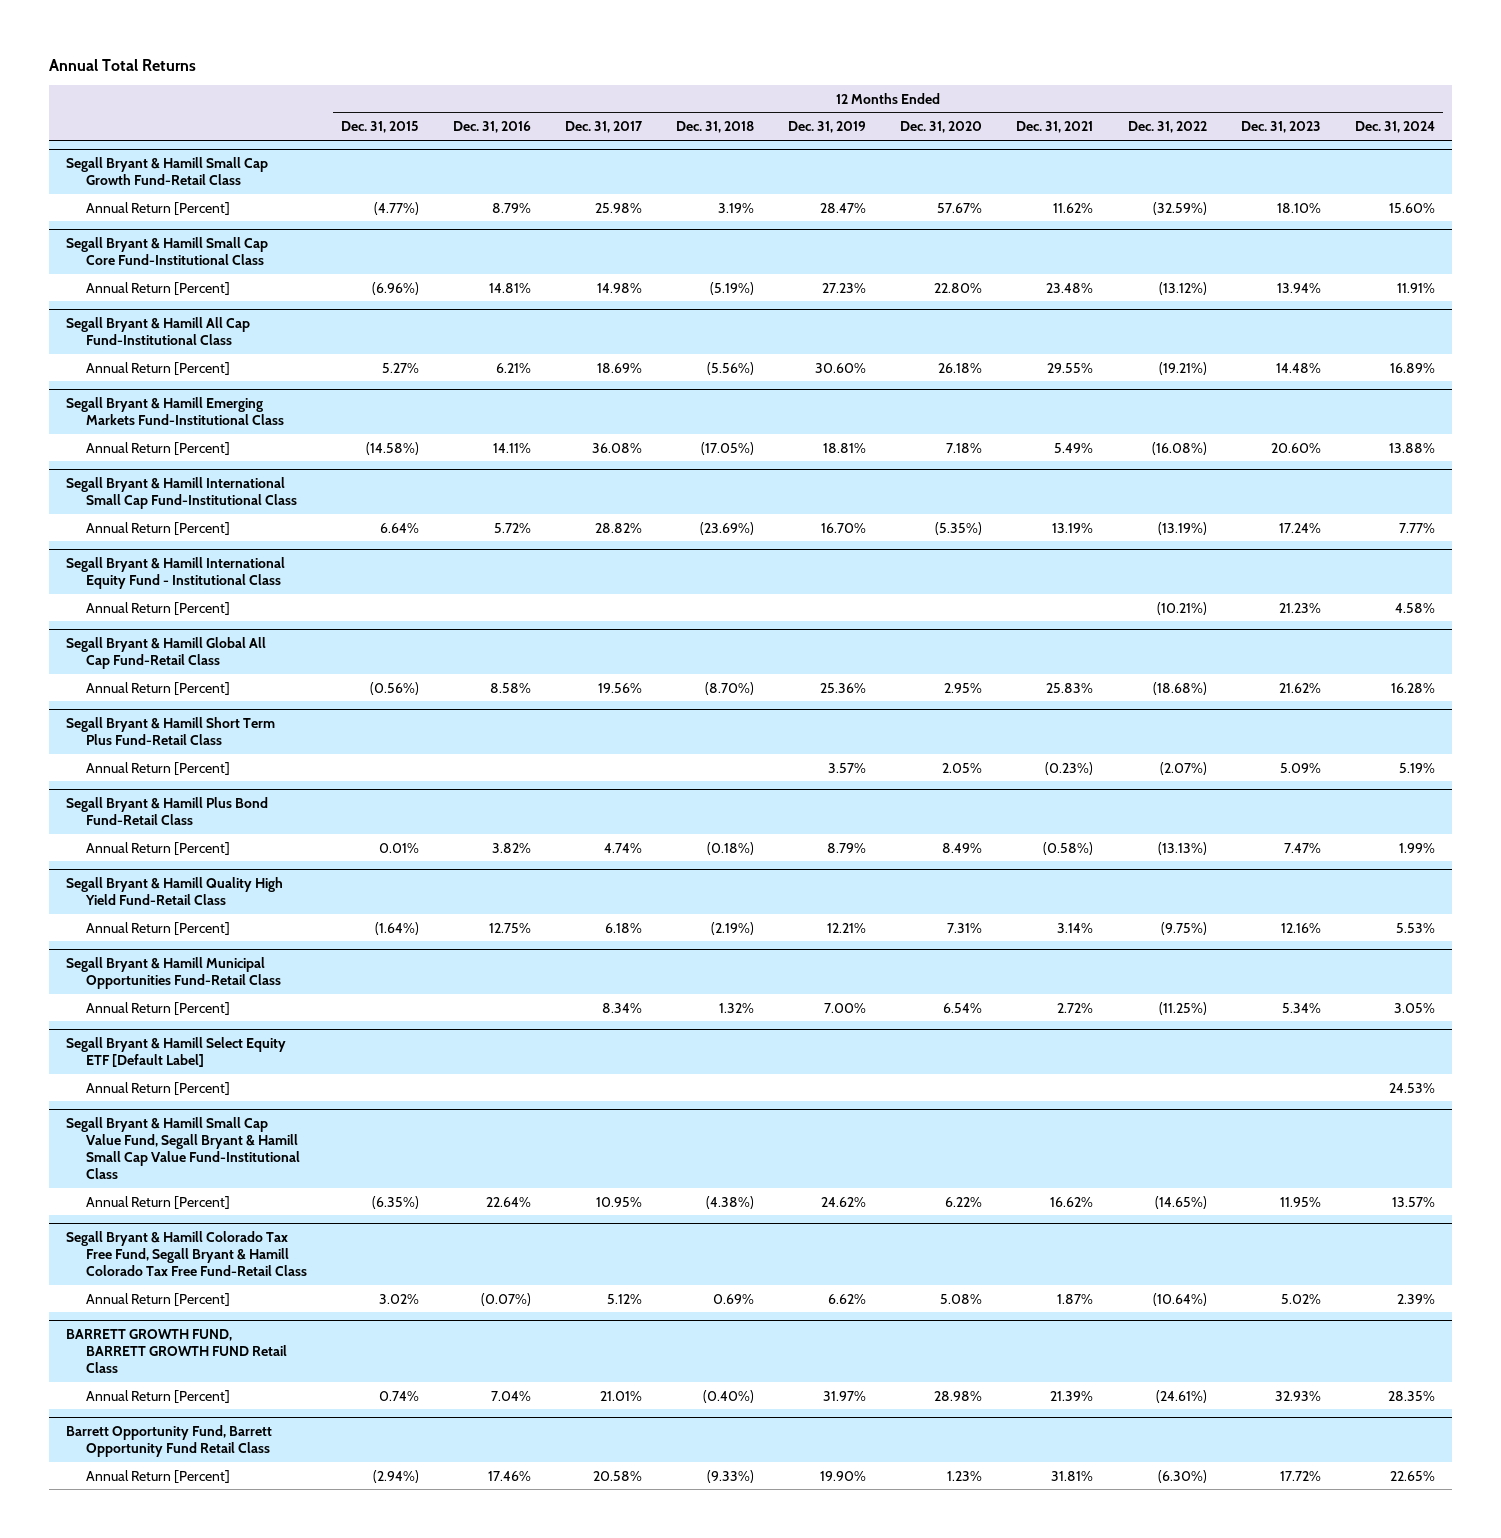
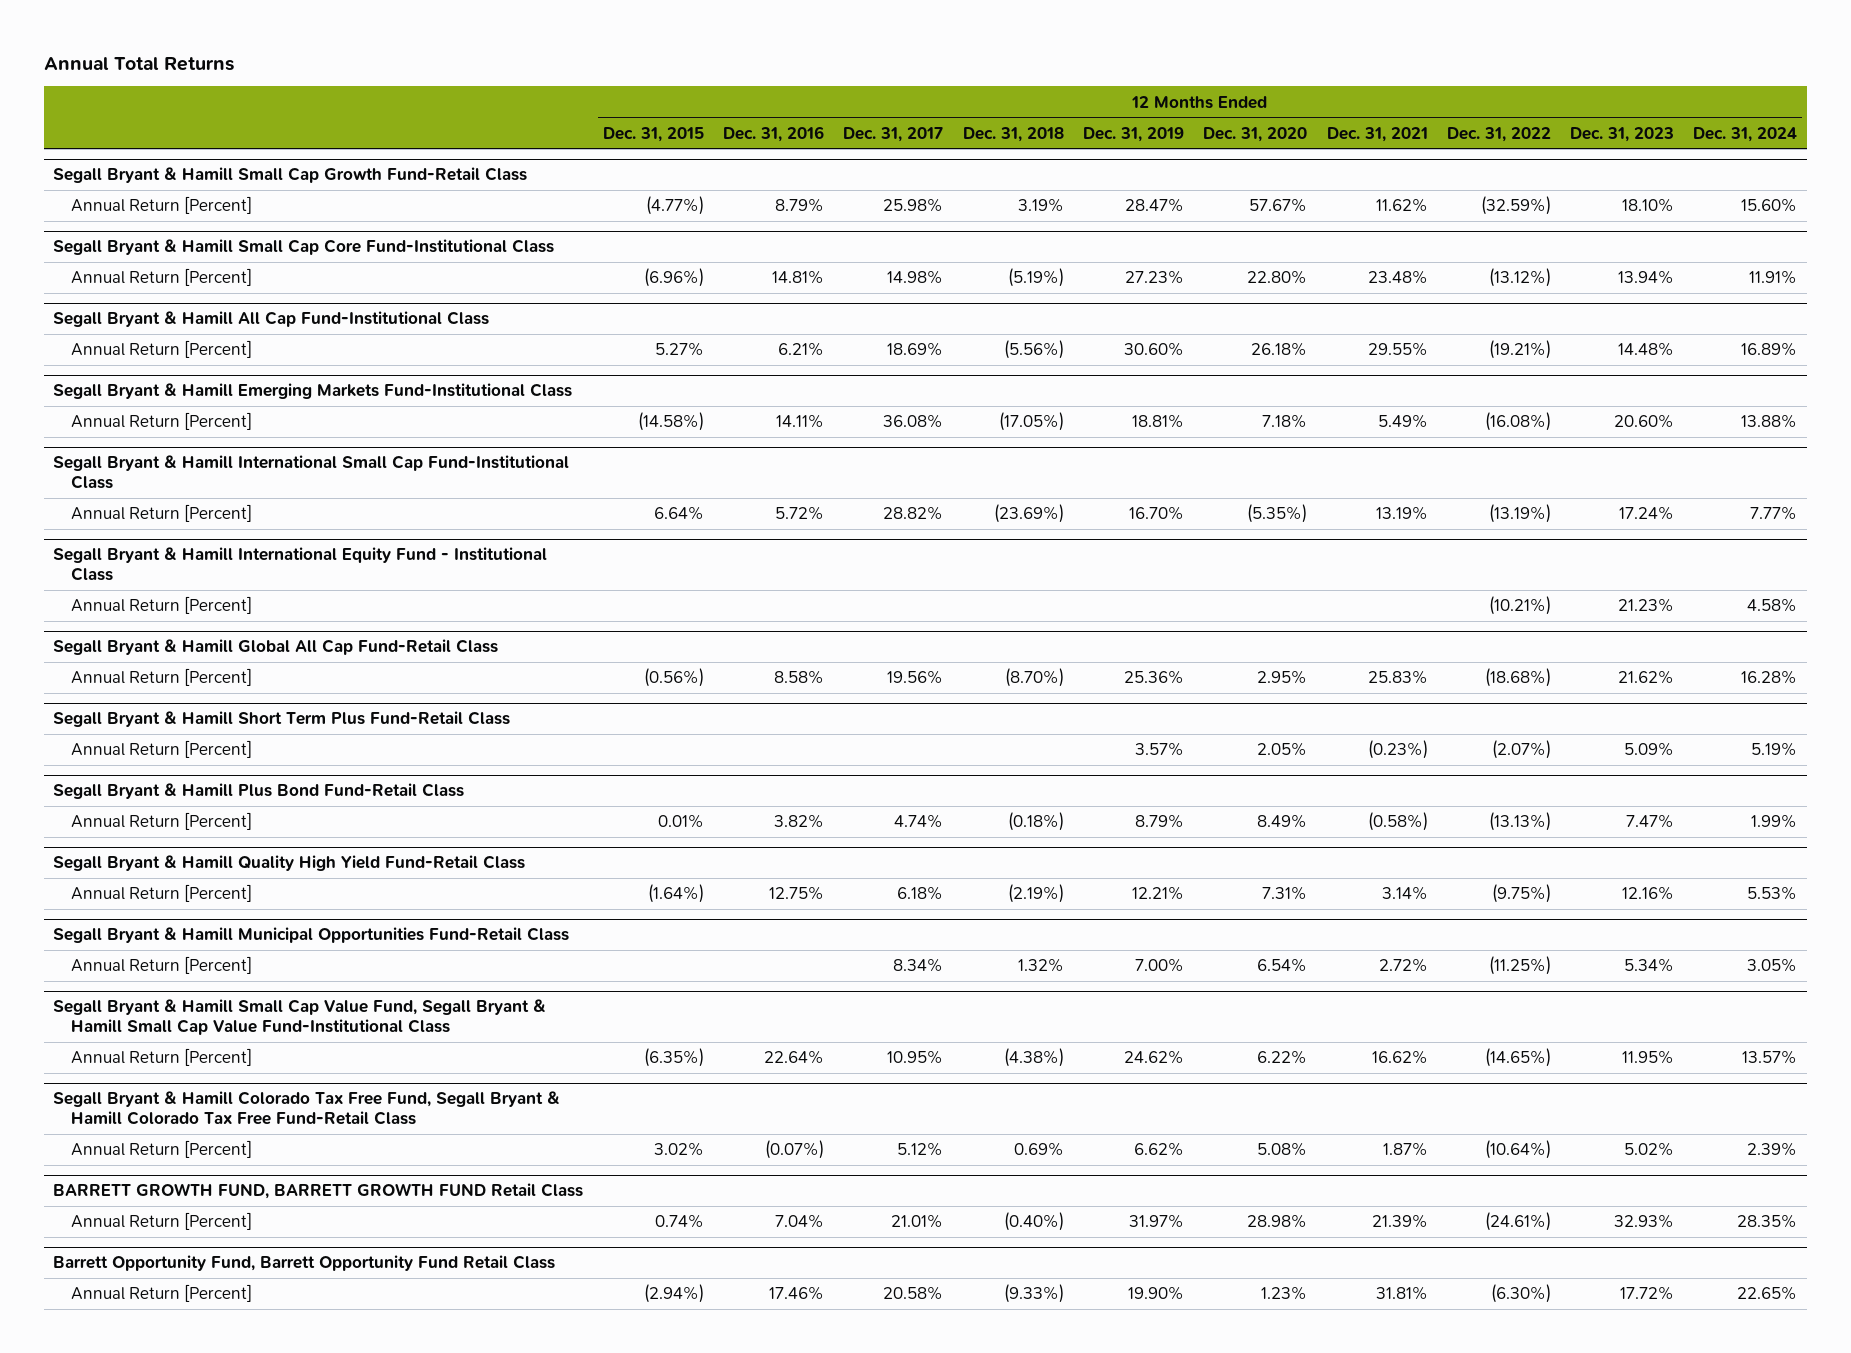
- Segall Bryant & Hamill Select Equity ETF [Default Label]
- Annual Return [Percent] | | | | | | | | | | 24.53%

